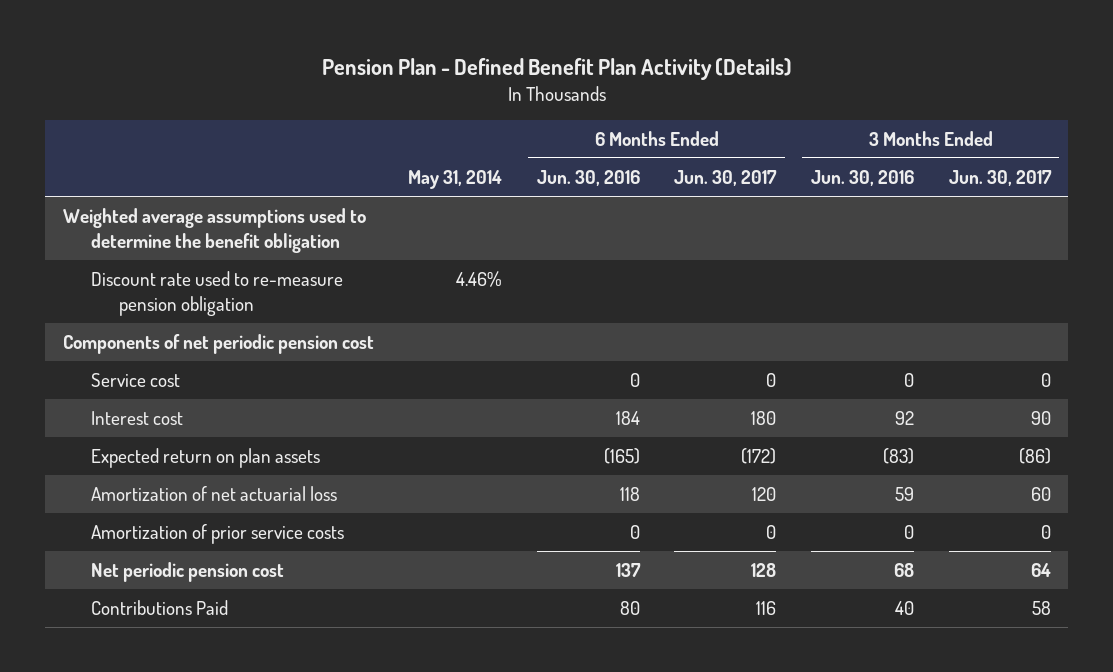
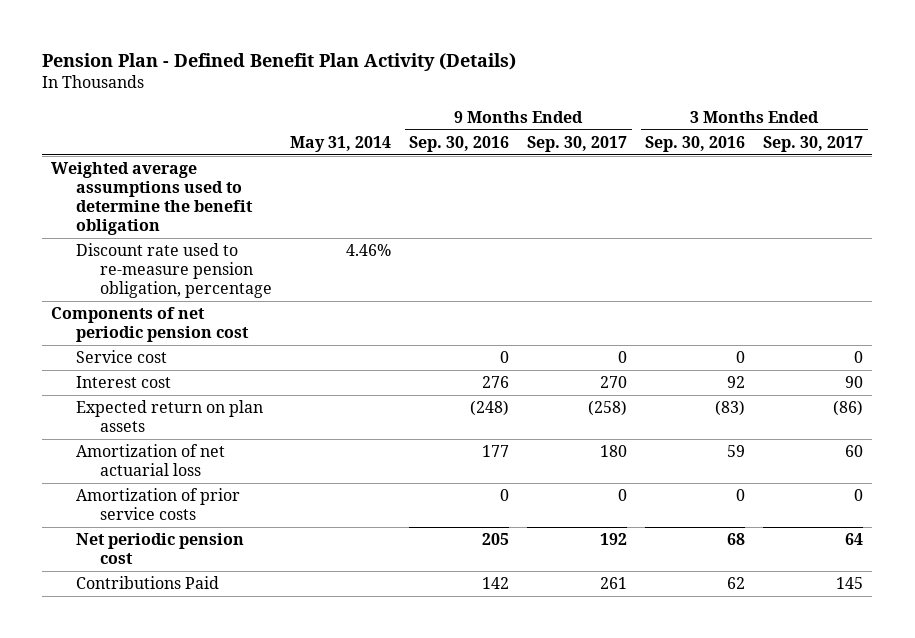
- | May 31, 2014 | 6 Months Ended Jun. 30, 2016 | 6 Months Ended Jun. 30, 2017 | 3 Months Ended Jun. 30, 2016 | 3 Months Ended Jun. 30, 2017
+ | May 31, 2014 | 9 Months Ended Sep. 30, 2016 | 9 Months Ended Sep. 30, 2017 | 3 Months Ended Sep. 30, 2016 | 3 Months Ended Sep. 30, 2017
- Discount rate used to re-measure pension obligation | 4.46% | | | |
+ Discount rate used to re-measure pension obligation, percentage | 4.46% | | | |

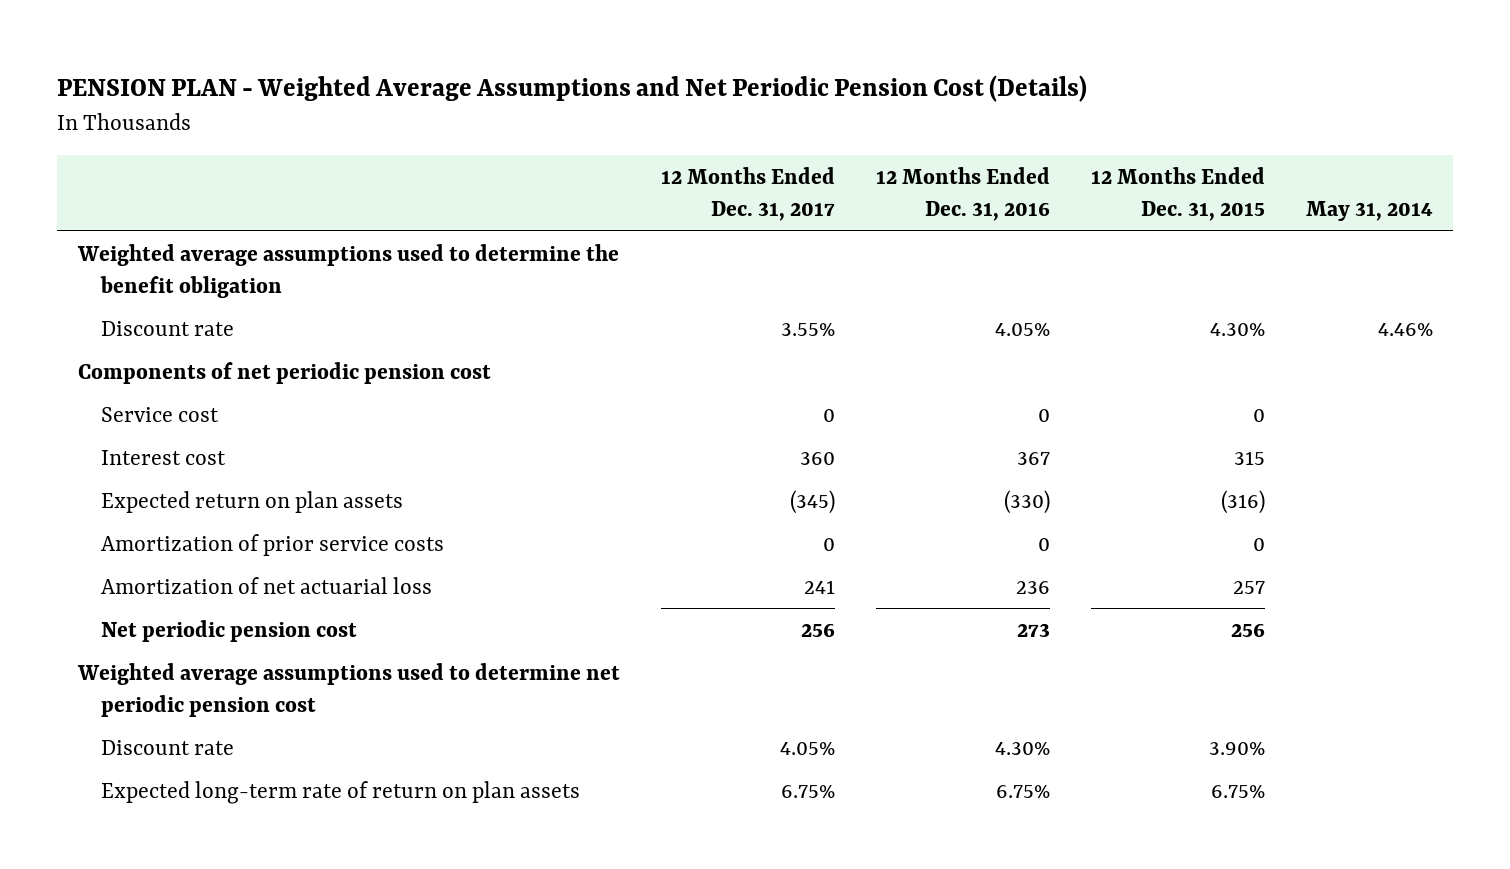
- Pension Plan - Defined Benefit Plan Activity (Details)
+ PENSION PLAN - Weighted Average Assumptions and Net Periodic Pension Cost (Details)
- | May 31, 2014 | 9 Months Ended Sep. 30, 2016 | 9 Months Ended Sep. 30, 2017 | 3 Months Ended Sep. 30, 2016 | 3 Months Ended Sep. 30, 2017
+ | 12 Months Ended Dec. 31, 2017 | 12 Months Ended Dec. 31, 2016 | 12 Months Ended Dec. 31, 2015 | May 31, 2014
- Discount rate used to re-measure pension obligation, percentage | 4.46% | | | |
+ Discount rate | 3.55% | 4.05% | 4.30% | 4.46%
moved down: Amortization of net actuarial loss | 241 | 236 | 257 |
- Contributions Paid | | 142 | 261 | 62 | 145
+ Weighted average assumptions used to determine net periodic pension cost
+ Discount rate | 4.05% | 4.30% | 3.90% |
+ Expected long-term rate of return on plan assets | 6.75% | 6.75% | 6.75% |

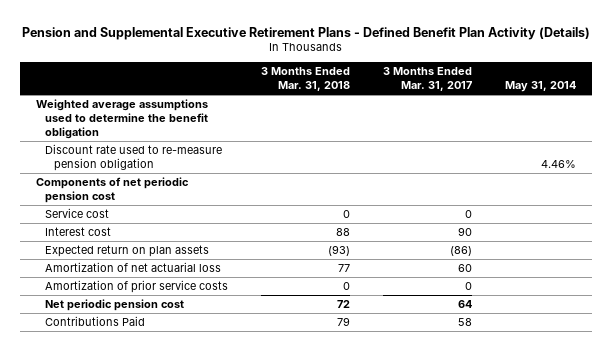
- PENSION PLAN - Weighted Average Assumptions and Net Periodic Pension Cost (Details)
+ Pension and Supplemental Executive Retirement Plans - Defined Benefit Plan Activity (Details)
- | 12 Months Ended Dec. 31, 2017 | 12 Months Ended Dec. 31, 2016 | 12 Months Ended Dec. 31, 2015 | May 31, 2014
+ | 3 Months Ended Mar. 31, 2018 | 3 Months Ended Mar. 31, 2017 | May 31, 2014
- Discount rate | 3.55% | 4.05% | 4.30% | 4.46%
+ Discount rate used to re-measure pension obligation | | | 4.46%
moved down: Amortization of prior service costs | 0 | 0 |
- Weighted average assumptions used to determine net periodic pension cost
- Discount rate | 4.05% | 4.30% | 3.90% |
- Expected long-term rate of return on plan assets | 6.75% | 6.75% | 6.75% |
+ Contributions Paid | 79 | 58 |

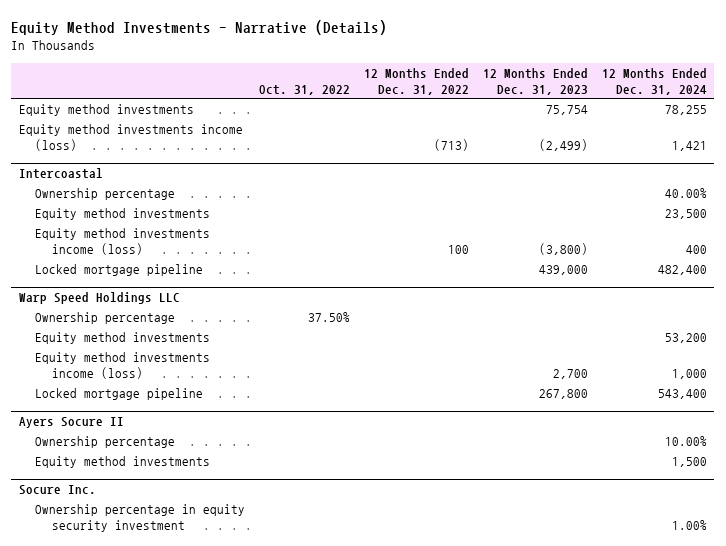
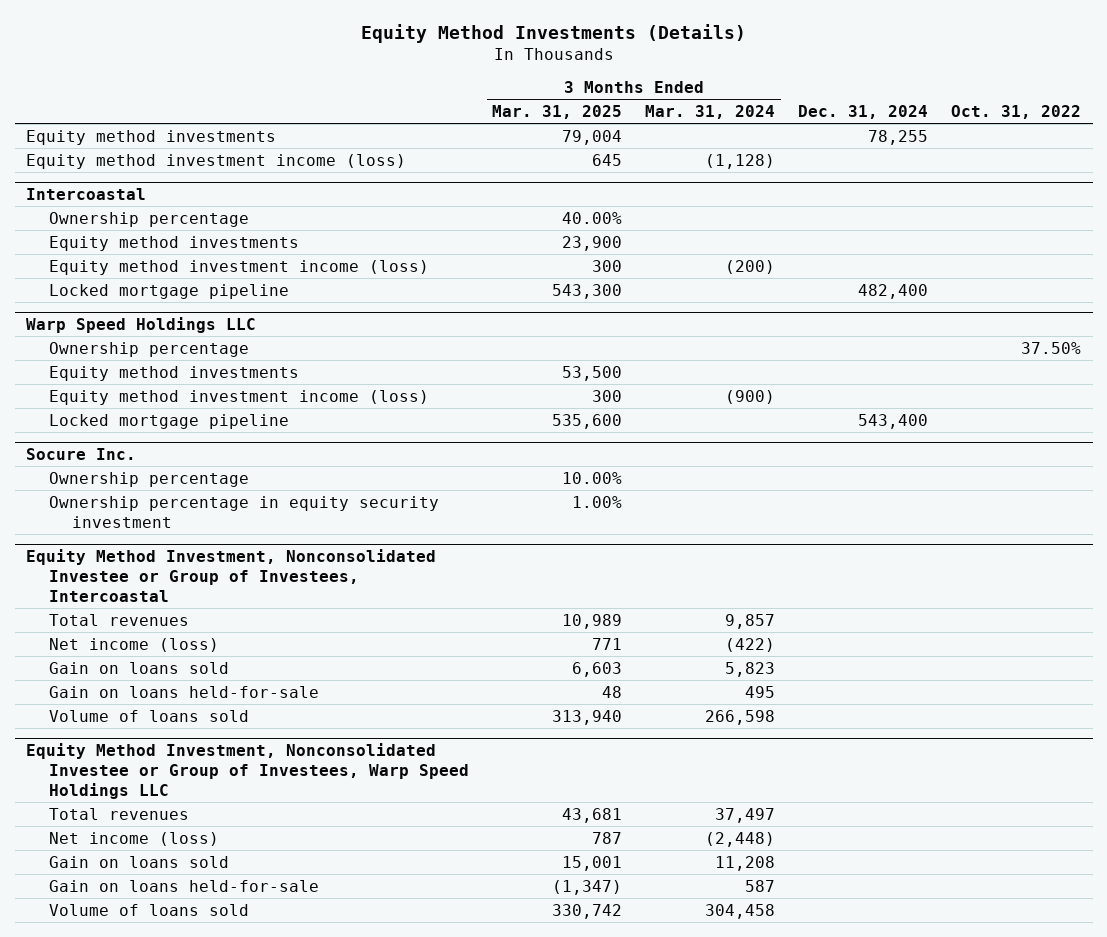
- Equity Method Investments - Narrative (Details)
+ Equity Method Investments (Details)
- | Oct. 31, 2022 | 12 Months Ended Dec. 31, 2022 | 12 Months Ended Dec. 31, 2023 | 12 Months Ended Dec. 31, 2024
+ | 3 Months Ended Mar. 31, 2025 | 3 Months Ended Mar. 31, 2024 | Dec. 31, 2024 | Oct. 31, 2022
- Equity method investments income (loss) | | (713) | (2,499) | 1,421
+ Equity method investment income (loss) | 645 | (1,128) | |
@ Intercoastal
- Equity method investments income (loss) | | 100 | (3,800) | 400
+ Equity method investment income (loss) | 300 | (200) | |
@ Warp Speed Holdings LLC
- Equity method investments income (loss) | | | 2,700 | 1,000
+ Equity method investment income (loss) | 300 | (900) | |
- Ayers Socure II
- Ownership percentage | | | | 10.00%
- Equity method investments | | | | 1,500
@ Socure Inc.
+ Ownership percentage | 10.00% | | |
+ Equity Method Investment, Nonconsolidated Investee or Group of Investees, Intercoastal
+ Total revenues | 10,989 | 9,857 | |
+ Net income (loss) | 771 | (422) | |
+ Gain on loans sold | 6,603 | 5,823 | |
+ Gain on loans held-for-sale | 48 | 495 | |
+ Volume of loans sold | 313,940 | 266,598 | |
+ Equity Method Investment, Nonconsolidated Investee or Group of Investees, Warp Speed Holdings LLC
+ Total revenues | 43,681 | 37,497 | |
+ Net income (loss) | 787 | (2,448) | |
+ Gain on loans sold | 15,001 | 11,208 | |
+ Gain on loans held-for-sale | (1,347) | 587 | |
+ Volume of loans sold | 330,742 | 304,458 | |

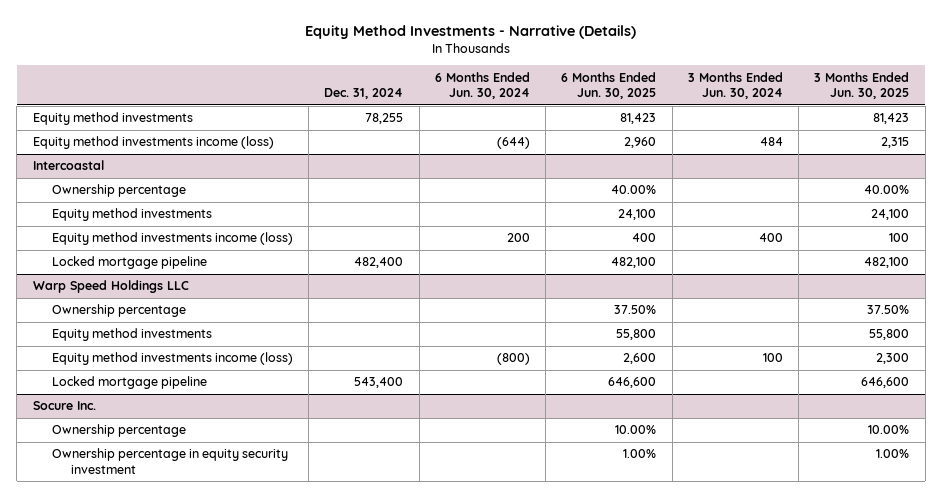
- Equity Method Investments (Details)
+ Equity Method Investments - Narrative (Details)
- | 3 Months Ended Mar. 31, 2025 | 3 Months Ended Mar. 31, 2024 | Dec. 31, 2024 | Oct. 31, 2022
+ | Dec. 31, 2024 | 6 Months Ended Jun. 30, 2024 | 6 Months Ended Jun. 30, 2025 | 3 Months Ended Jun. 30, 2024 | 3 Months Ended Jun. 30, 2025
- Equity method investment income (loss) | 645 | (1,128) | |
+ Equity method investments income (loss) | | (644) | 2,960 | 484 | 2,315
@ Intercoastal
- Equity method investment income (loss) | 300 | (200) | |
+ Equity method investments income (loss) | | 200 | 400 | 400 | 100
@ Warp Speed Holdings LLC
- Equity method investment income (loss) | 300 | (900) | |
+ Equity method investments income (loss) | | (800) | 2,600 | 100 | 2,300
- Equity Method Investment, Nonconsolidated Investee or Group of Investees, Intercoastal
- Total revenues | 10,989 | 9,857 | |
- Net income (loss) | 771 | (422) | |
- Gain on loans sold | 6,603 | 5,823 | |
- Gain on loans held-for-sale | 48 | 495 | |
- Volume of loans sold | 313,940 | 266,598 | |
- Equity Method Investment, Nonconsolidated Investee or Group of Investees, Warp Speed Holdings LLC
- Total revenues | 43,681 | 37,497 | |
- Net income (loss) | 787 | (2,448) | |
- Gain on loans sold | 15,001 | 11,208 | |
- Gain on loans held-for-sale | (1,347) | 587 | |
- Volume of loans sold | 330,742 | 304,458 | |

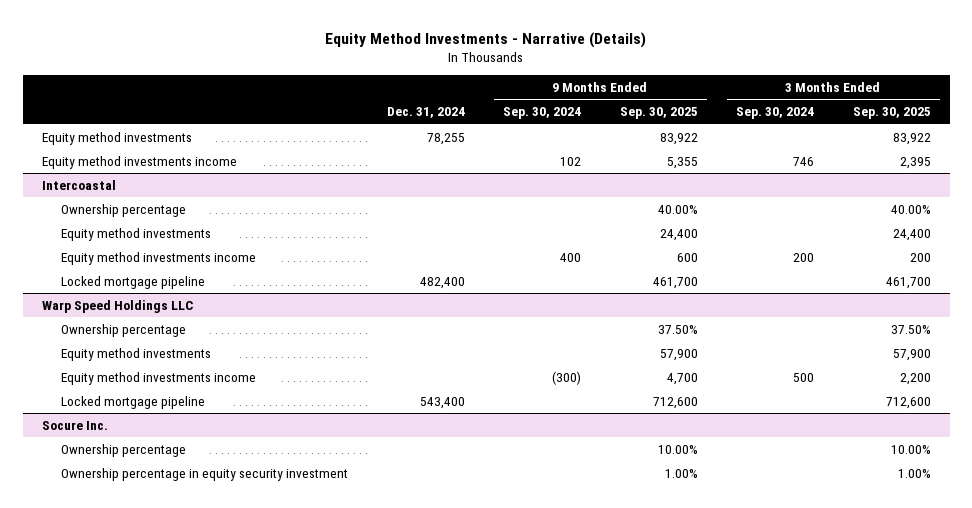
- | Dec. 31, 2024 | 6 Months Ended Jun. 30, 2024 | 6 Months Ended Jun. 30, 2025 | 3 Months Ended Jun. 30, 2024 | 3 Months Ended Jun. 30, 2025
+ | Dec. 31, 2024 | 9 Months Ended Sep. 30, 2024 | 9 Months Ended Sep. 30, 2025 | 3 Months Ended Sep. 30, 2024 | 3 Months Ended Sep. 30, 2025
- Equity method investments income (loss) | | (644) | 2,960 | 484 | 2,315
+ Equity method investments income | | 102 | 5,355 | 746 | 2,395
@ Intercoastal
- Equity method investments income (loss) | | 200 | 400 | 400 | 100
+ Equity method investments income | | 400 | 600 | 200 | 200
@ Warp Speed Holdings LLC
- Equity method investments income (loss) | | (800) | 2,600 | 100 | 2,300
+ Equity method investments income | | (300) | 4,700 | 500 | 2,200

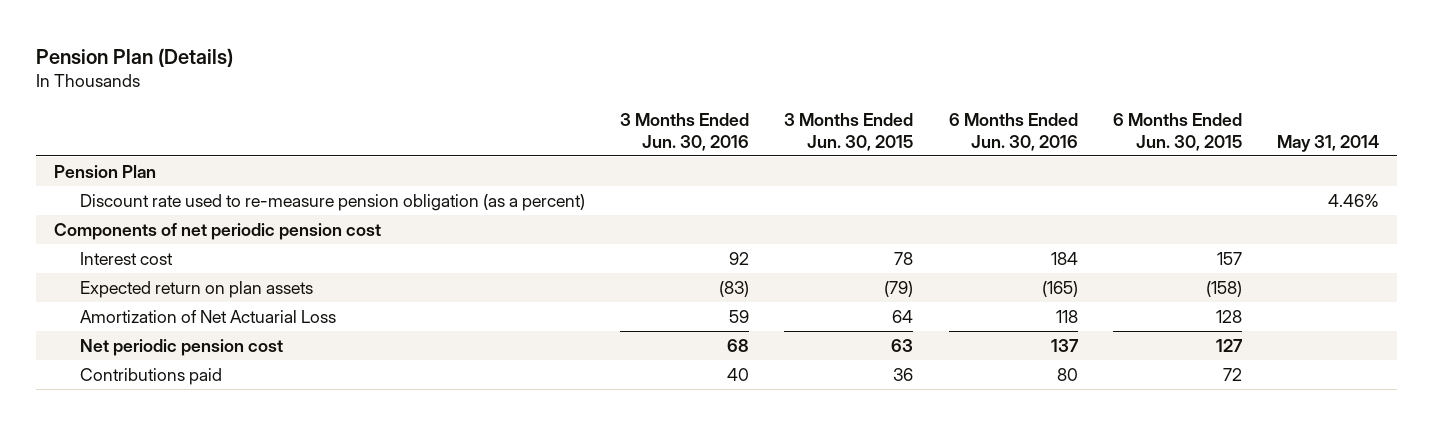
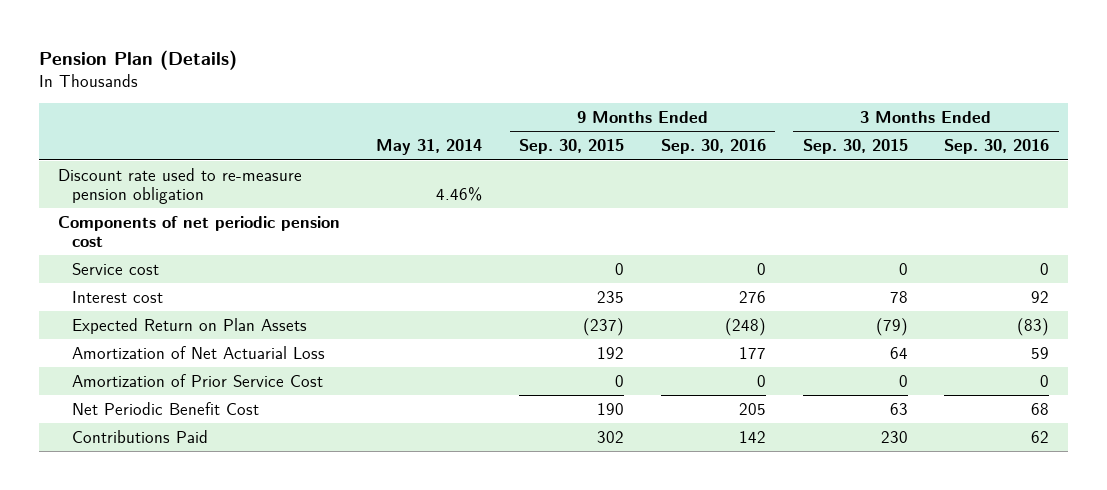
- | 3 Months Ended Jun. 30, 2016 | 3 Months Ended Jun. 30, 2015 | 6 Months Ended Jun. 30, 2016 | 6 Months Ended Jun. 30, 2015 | May 31, 2014
+ | May 31, 2014 | 9 Months Ended Sep. 30, 2015 | 9 Months Ended Sep. 30, 2016 | 3 Months Ended Sep. 30, 2015 | 3 Months Ended Sep. 30, 2016
- Pension Plan
- Discount rate used to re-measure pension obligation (as a percent) | | | | | 4.46%
+ Discount rate used to re-measure pension obligation | 4.46% | | | |
+ Service cost | | 0 | 0 | 0 | 0
- Expected return on plan assets | (83) | (79) | (165) | (158) |
+ Expected Return on Plan Assets | | (237) | (248) | (79) | (83)
- Net periodic pension cost | 68 | 63 | 137 | 127 |
- Contributions paid | 40 | 36 | 80 | 72 |
+ Amortization of Prior Service Cost | | 0 | 0 | 0 | 0
+ Net Periodic Benefit Cost | | 190 | 205 | 63 | 68
+ Contributions Paid | | 302 | 142 | 230 | 62

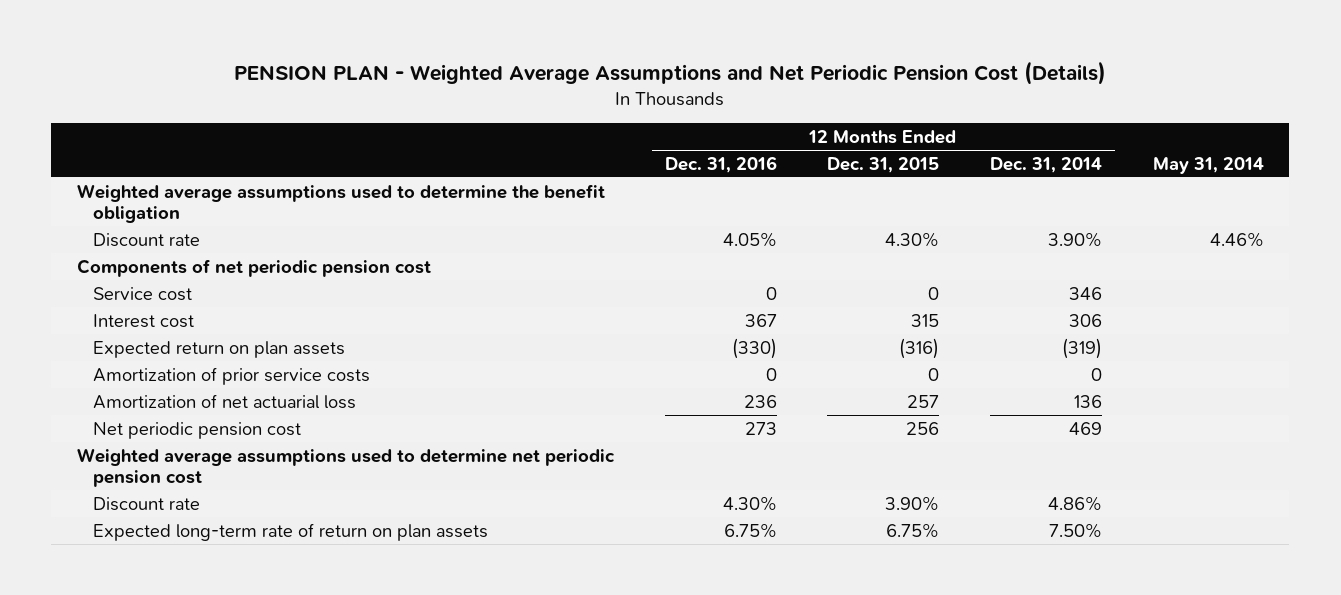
- Pension Plan (Details)
+ PENSION PLAN - Weighted Average Assumptions and Net Periodic Pension Cost (Details)
- | May 31, 2014 | 9 Months Ended Sep. 30, 2015 | 9 Months Ended Sep. 30, 2016 | 3 Months Ended Sep. 30, 2015 | 3 Months Ended Sep. 30, 2016
+ | 12 Months Ended Dec. 31, 2016 | 12 Months Ended Dec. 31, 2015 | 12 Months Ended Dec. 31, 2014 | May 31, 2014
- Discount rate used to re-measure pension obligation | 4.46% | | | |
+ Weighted average assumptions used to determine the benefit obligation
+ Discount rate | 4.05% | 4.30% | 3.90% | 4.46%
- Expected Return on Plan Assets | | (237) | (248) | (79) | (83)
- Amortization of Net Actuarial Loss | | 192 | 177 | 64 | 59
- Amortization of Prior Service Cost | | 0 | 0 | 0 | 0
- Net Periodic Benefit Cost | | 190 | 205 | 63 | 68
- Contributions Paid | | 302 | 142 | 230 | 62
+ Expected return on plan assets | (330) | (316) | (319) |
+ Amortization of prior service costs | 0 | 0 | 0 |
+ Amortization of net actuarial loss | 236 | 257 | 136 |
+ Net periodic pension cost | 273 | 256 | 469 |
+ Weighted average assumptions used to determine net periodic pension cost
+ Discount rate | 4.30% | 3.90% | 4.86% |
+ Expected long-term rate of return on plan assets | 6.75% | 6.75% | 7.50% |

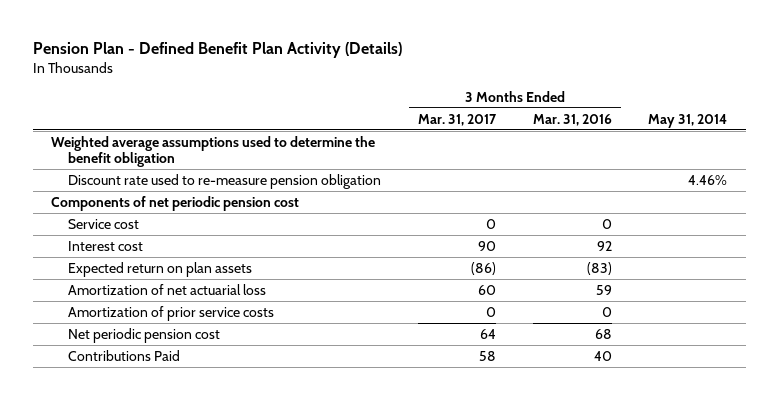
- PENSION PLAN - Weighted Average Assumptions and Net Periodic Pension Cost (Details)
+ Pension Plan - Defined Benefit Plan Activity (Details)
- | 12 Months Ended Dec. 31, 2016 | 12 Months Ended Dec. 31, 2015 | 12 Months Ended Dec. 31, 2014 | May 31, 2014
+ | 3 Months Ended Mar. 31, 2017 | 3 Months Ended Mar. 31, 2016 | May 31, 2014
- Discount rate | 4.05% | 4.30% | 3.90% | 4.46%
+ Discount rate used to re-measure pension obligation | | | 4.46%
moved down: Amortization of prior service costs | 0 | 0 |
- Weighted average assumptions used to determine net periodic pension cost
- Discount rate | 4.30% | 3.90% | 4.86% |
- Expected long-term rate of return on plan assets | 6.75% | 6.75% | 7.50% |
+ Contributions Paid | 58 | 40 |

